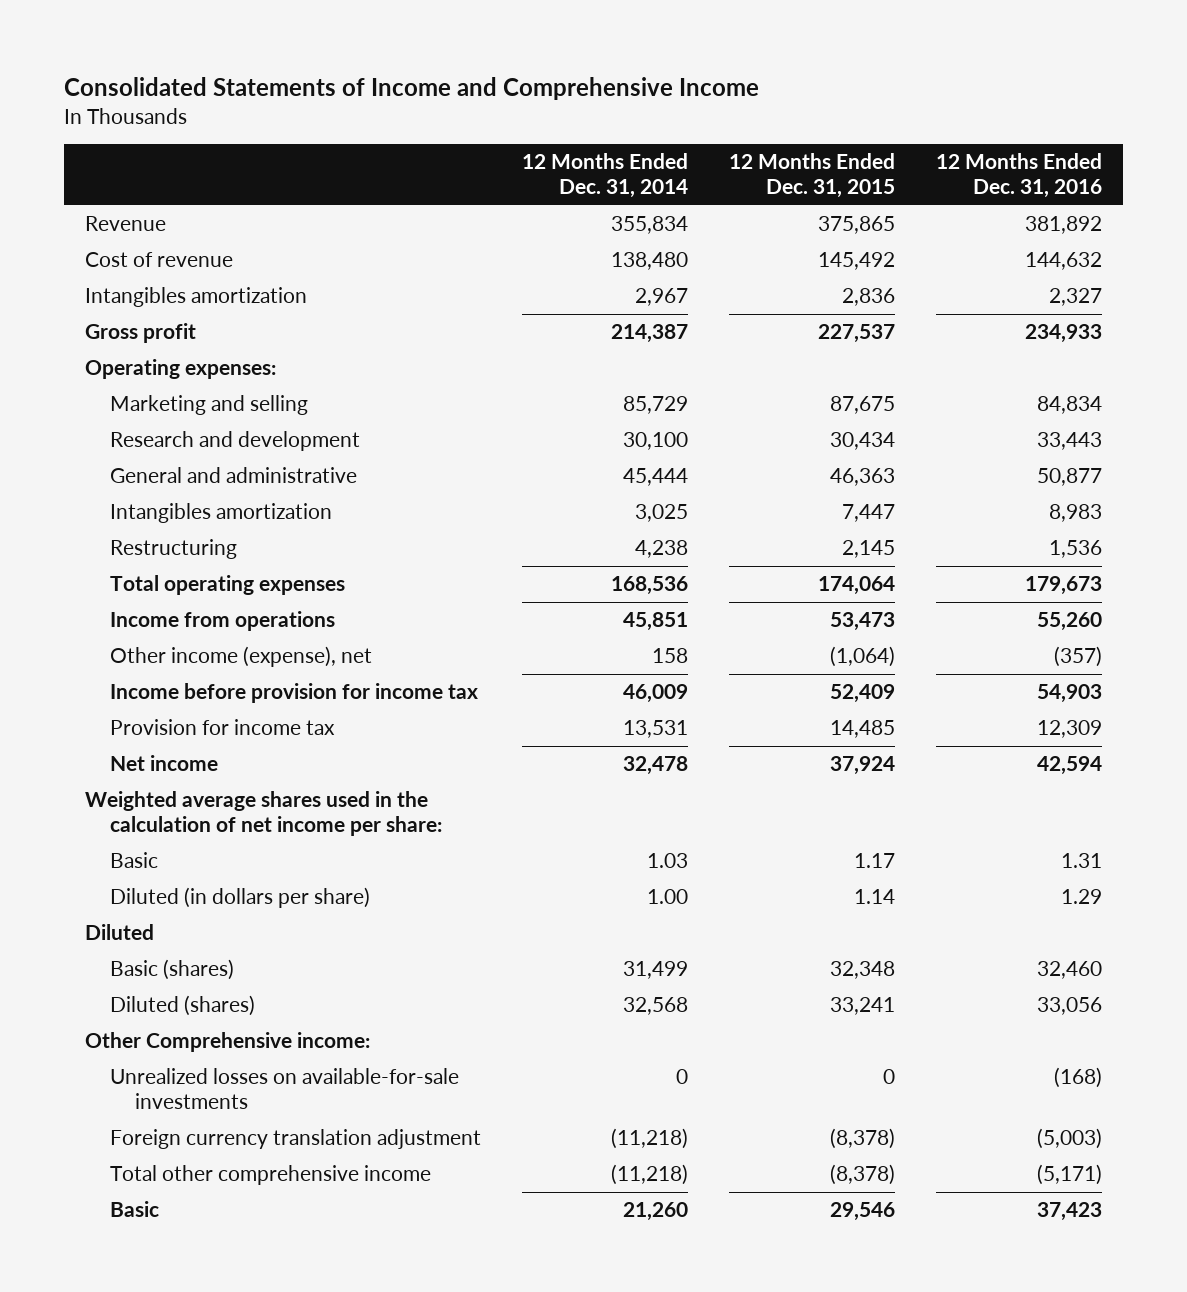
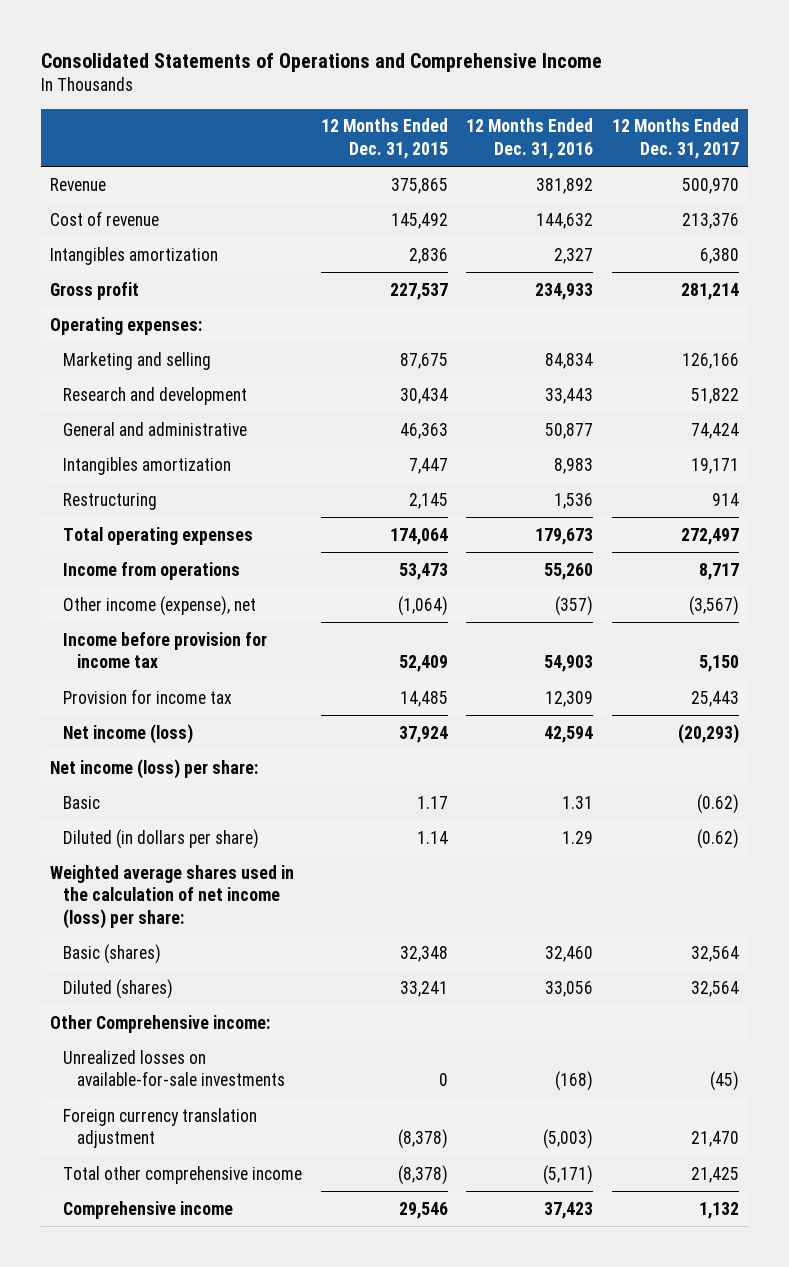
- Consolidated Statements of Income and Comprehensive Income
+ Consolidated Statements of Operations and Comprehensive Income
- | 12 Months Ended Dec. 31, 2014 | 12 Months Ended Dec. 31, 2015 | 12 Months Ended Dec. 31, 2016
+ | 12 Months Ended Dec. 31, 2015 | 12 Months Ended Dec. 31, 2016 | 12 Months Ended Dec. 31, 2017
- Net income | 32,478 | 37,924 | 42,594
- Weighted average shares used in the calculation of net income per share:
+ Net income (loss) | 37,924 | 42,594 | (20,293)
+ Net income (loss) per share:
- Diluted
+ Weighted average shares used in the calculation of net income (loss) per share:
- Basic | 21,260 | 29,546 | 37,423
+ Comprehensive income | 29,546 | 37,423 | 1,132

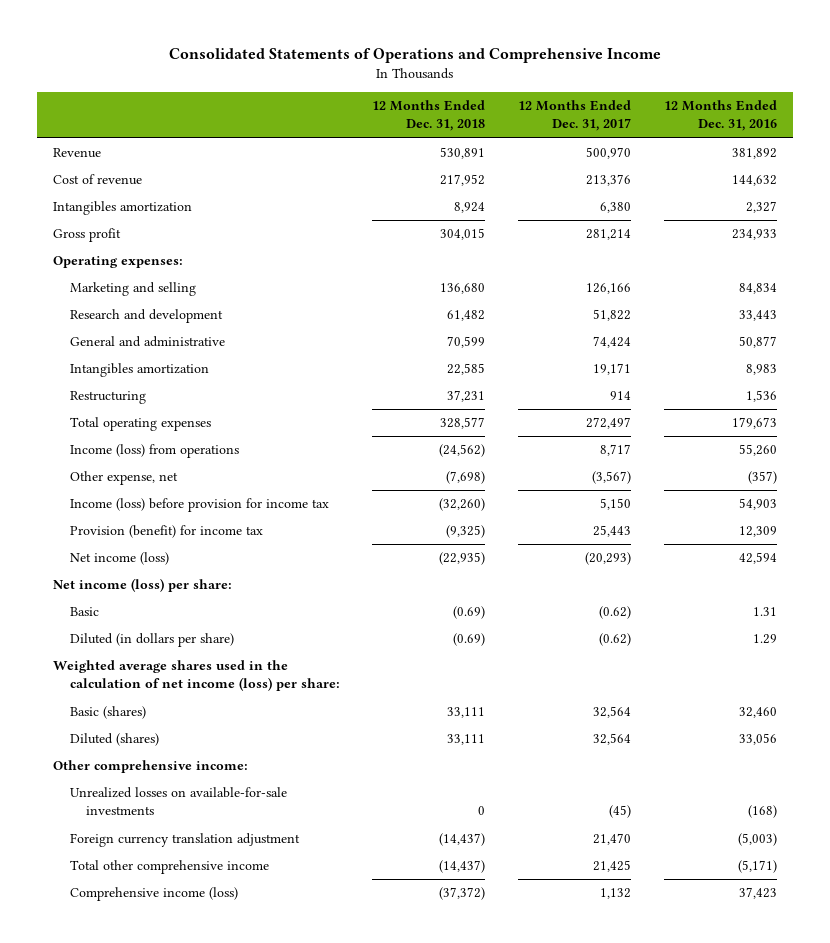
- | 12 Months Ended Dec. 31, 2015 | 12 Months Ended Dec. 31, 2016 | 12 Months Ended Dec. 31, 2017
+ | 12 Months Ended Dec. 31, 2018 | 12 Months Ended Dec. 31, 2017 | 12 Months Ended Dec. 31, 2016
- Income from operations | 53,473 | 55,260 | 8,717
- Other income (expense), net | (1,064) | (357) | (3,567)
- Income before provision for income tax | 52,409 | 54,903 | 5,150
- Provision for income tax | 14,485 | 12,309 | 25,443
+ Income (loss) from operations | (24,562) | 8,717 | 55,260
+ Other expense, net | (7,698) | (3,567) | (357)
+ Income (loss) before provision for income tax | (32,260) | 5,150 | 54,903
+ Provision (benefit) for income tax | (9,325) | 25,443 | 12,309
- Other Comprehensive income:
+ Other comprehensive income:
- Comprehensive income | 29,546 | 37,423 | 1,132
+ Comprehensive income (loss) | (37,372) | 1,132 | 37,423

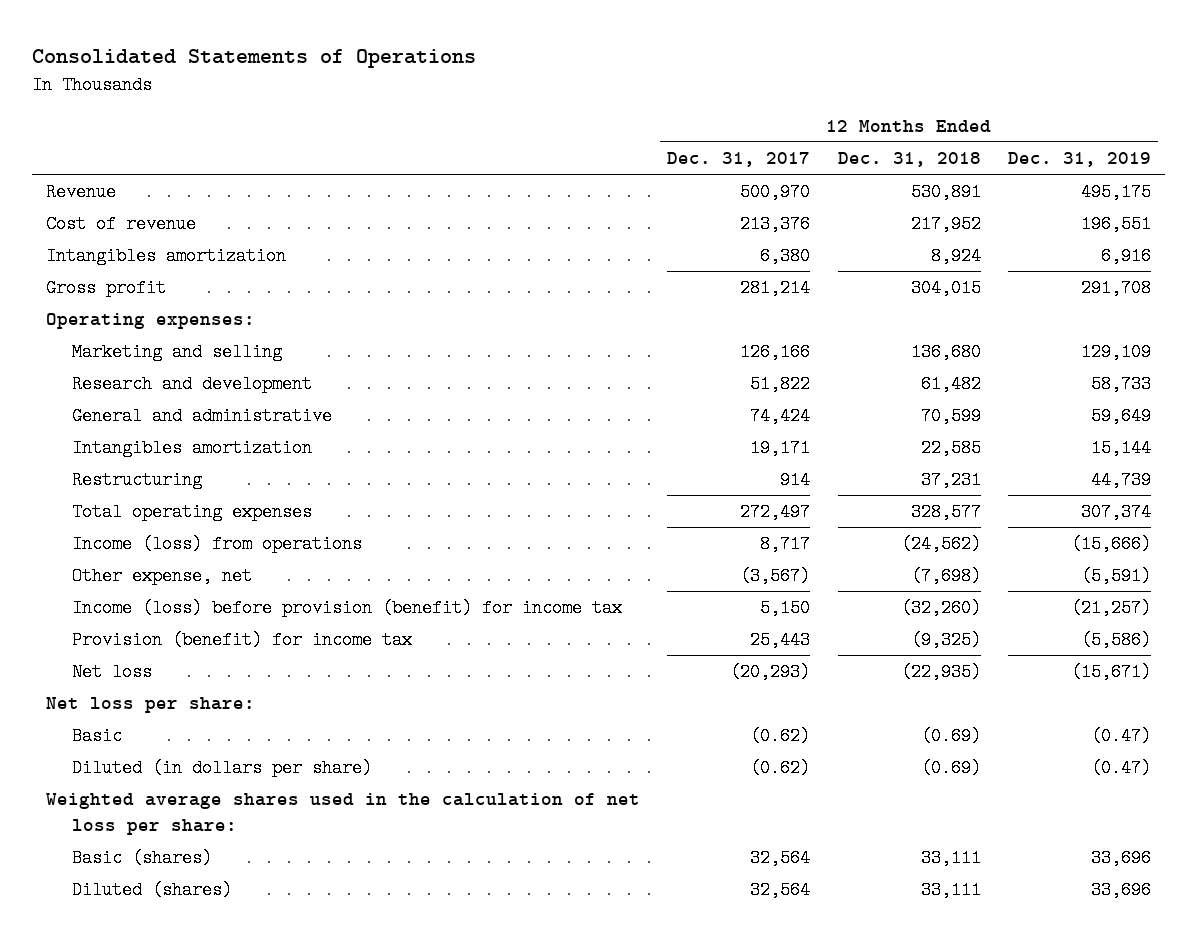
- Consolidated Statements of Operations and Comprehensive Income
+ Consolidated Statements of Operations
- | 12 Months Ended Dec. 31, 2018 | 12 Months Ended Dec. 31, 2017 | 12 Months Ended Dec. 31, 2016
+ | 12 Months Ended Dec. 31, 2017 | 12 Months Ended Dec. 31, 2018 | 12 Months Ended Dec. 31, 2019
- Income (loss) before provision for income tax | (32,260) | 5,150 | 54,903
+ Income (loss) before provision (benefit) for income tax | 5,150 | (32,260) | (21,257)
- Net income (loss) | (22,935) | (20,293) | 42,594
- Net income (loss) per share:
+ Net loss | (20,293) | (22,935) | (15,671)
+ Net loss per share:
- Weighted average shares used in the calculation of net income (loss) per share:
+ Weighted average shares used in the calculation of net loss per share:
- Other comprehensive income:
- Unrealized losses on available-for-sale investments | 0 | (45) | (168)
- Foreign currency translation adjustment | (14,437) | 21,470 | (5,003)
- Total other comprehensive income | (14,437) | 21,425 | (5,171)
- Comprehensive income (loss) | (37,372) | 1,132 | 37,423

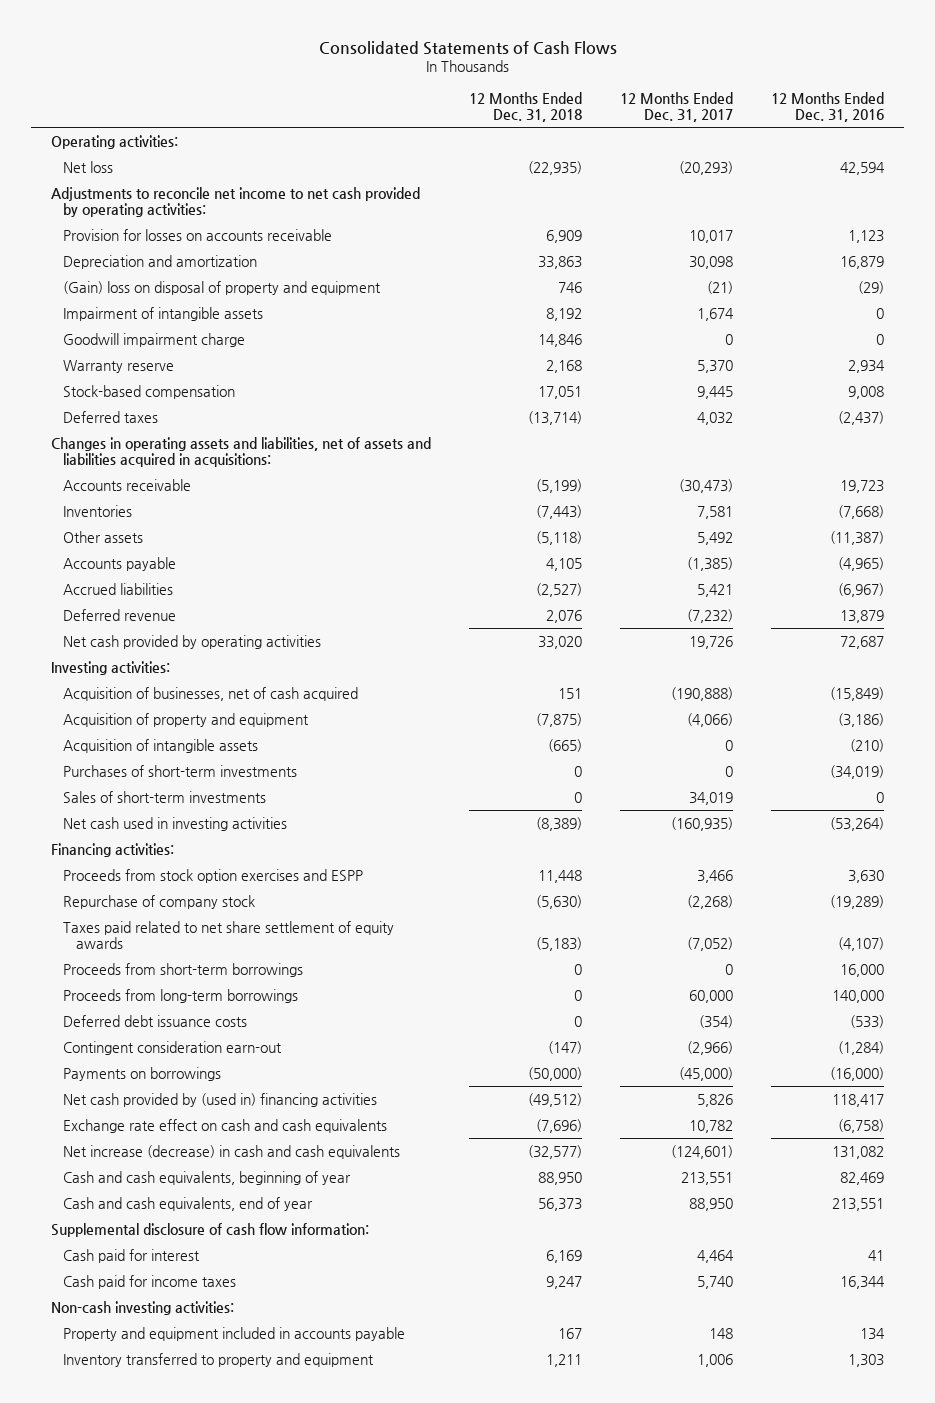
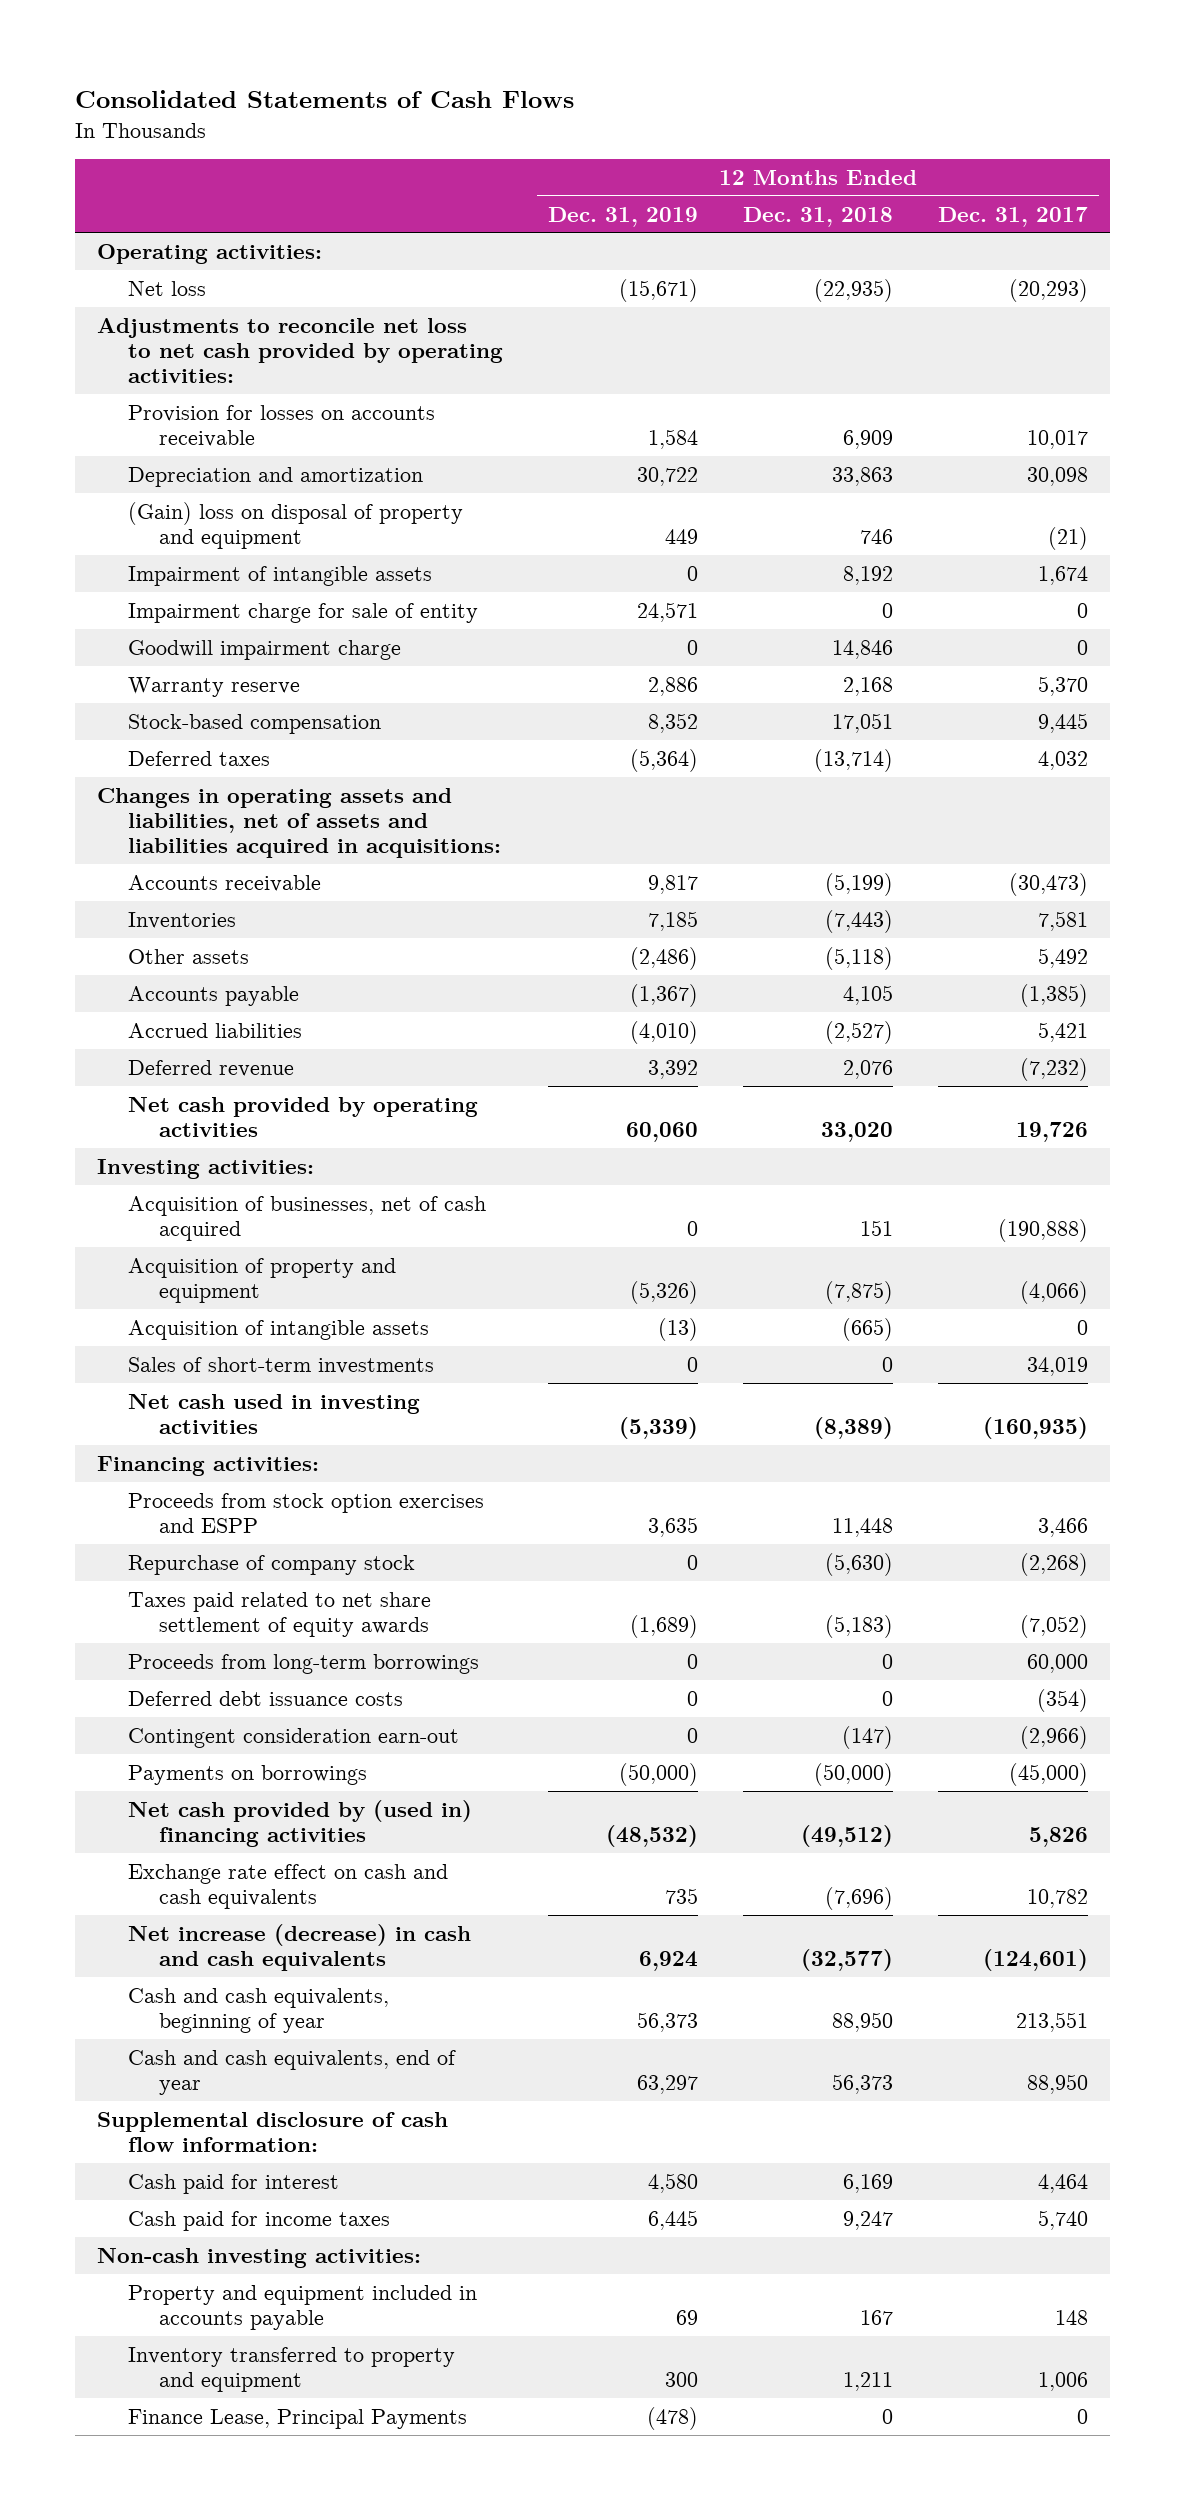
- | 12 Months Ended Dec. 31, 2018 | 12 Months Ended Dec. 31, 2017 | 12 Months Ended Dec. 31, 2016
+ | 12 Months Ended Dec. 31, 2019 | 12 Months Ended Dec. 31, 2018 | 12 Months Ended Dec. 31, 2017
- Adjustments to reconcile net income to net cash provided by operating activities:
+ Adjustments to reconcile net loss to net cash provided by operating activities:
+ Impairment charge for sale of entity | 24,571 | 0 | 0
- Purchases of short-term investments | 0 | 0 | (34,019)
- Proceeds from short-term borrowings | 0 | 0 | 16,000
+ Finance Lease, Principal Payments | (478) | 0 | 0

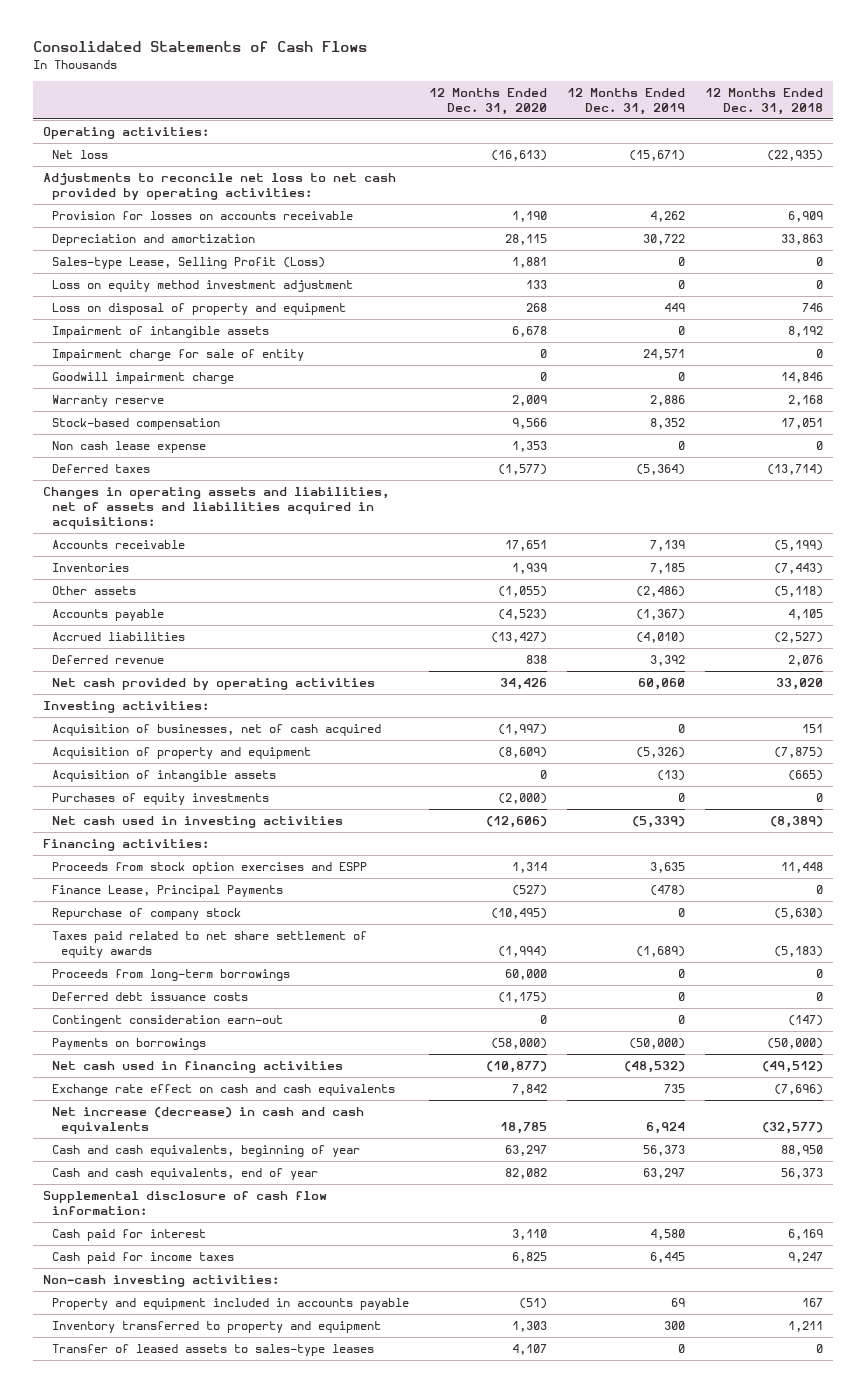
- | 12 Months Ended Dec. 31, 2019 | 12 Months Ended Dec. 31, 2018 | 12 Months Ended Dec. 31, 2017
+ | 12 Months Ended Dec. 31, 2020 | 12 Months Ended Dec. 31, 2019 | 12 Months Ended Dec. 31, 2018
- Provision for losses on accounts receivable | 1,584 | 6,909 | 10,017
+ Provision for losses on accounts receivable | 1,190 | 4,262 | 6,909
- (Gain) loss on disposal of property and equipment | 449 | 746 | (21)
+ Sales-type Lease, Selling Profit (Loss) | 1,881 | 0 | 0
+ Loss on equity method investment adjustment | 133 | 0 | 0
+ Loss on disposal of property and equipment | 268 | 449 | 746
+ Non cash lease expense | 1,353 | 0 | 0
- Accounts receivable | 9,817 | (5,199) | (30,473)
+ Accounts receivable | 17,651 | 7,139 | (5,199)
- Sales of short-term investments | 0 | 0 | 34,019
+ Purchases of equity investments | (2,000) | 0 | 0
moved up: Finance Lease, Principal Payments | (527) | (478) | 0
- Net cash provided by (used in) financing activities | (48,532) | (49,512) | 5,826
+ Net cash used in financing activities | (10,877) | (48,532) | (49,512)
+ Transfer of leased assets to sales-type leases | 4,107 | 0 | 0

